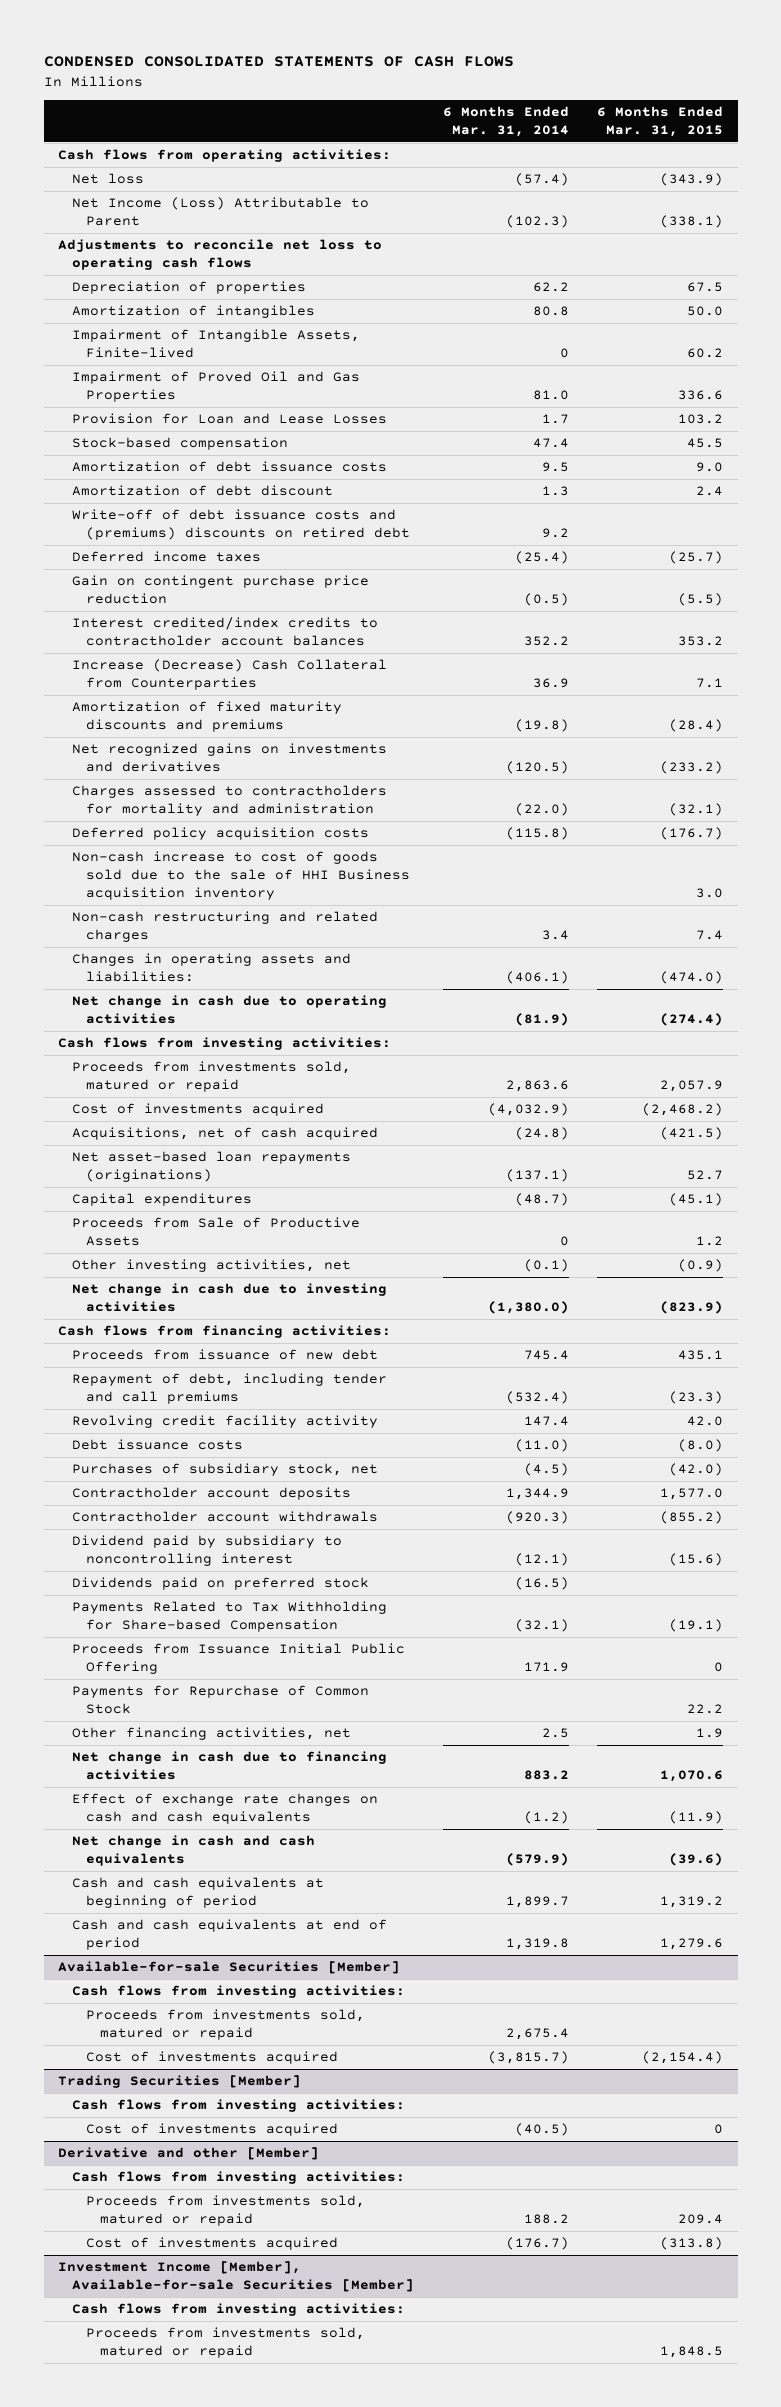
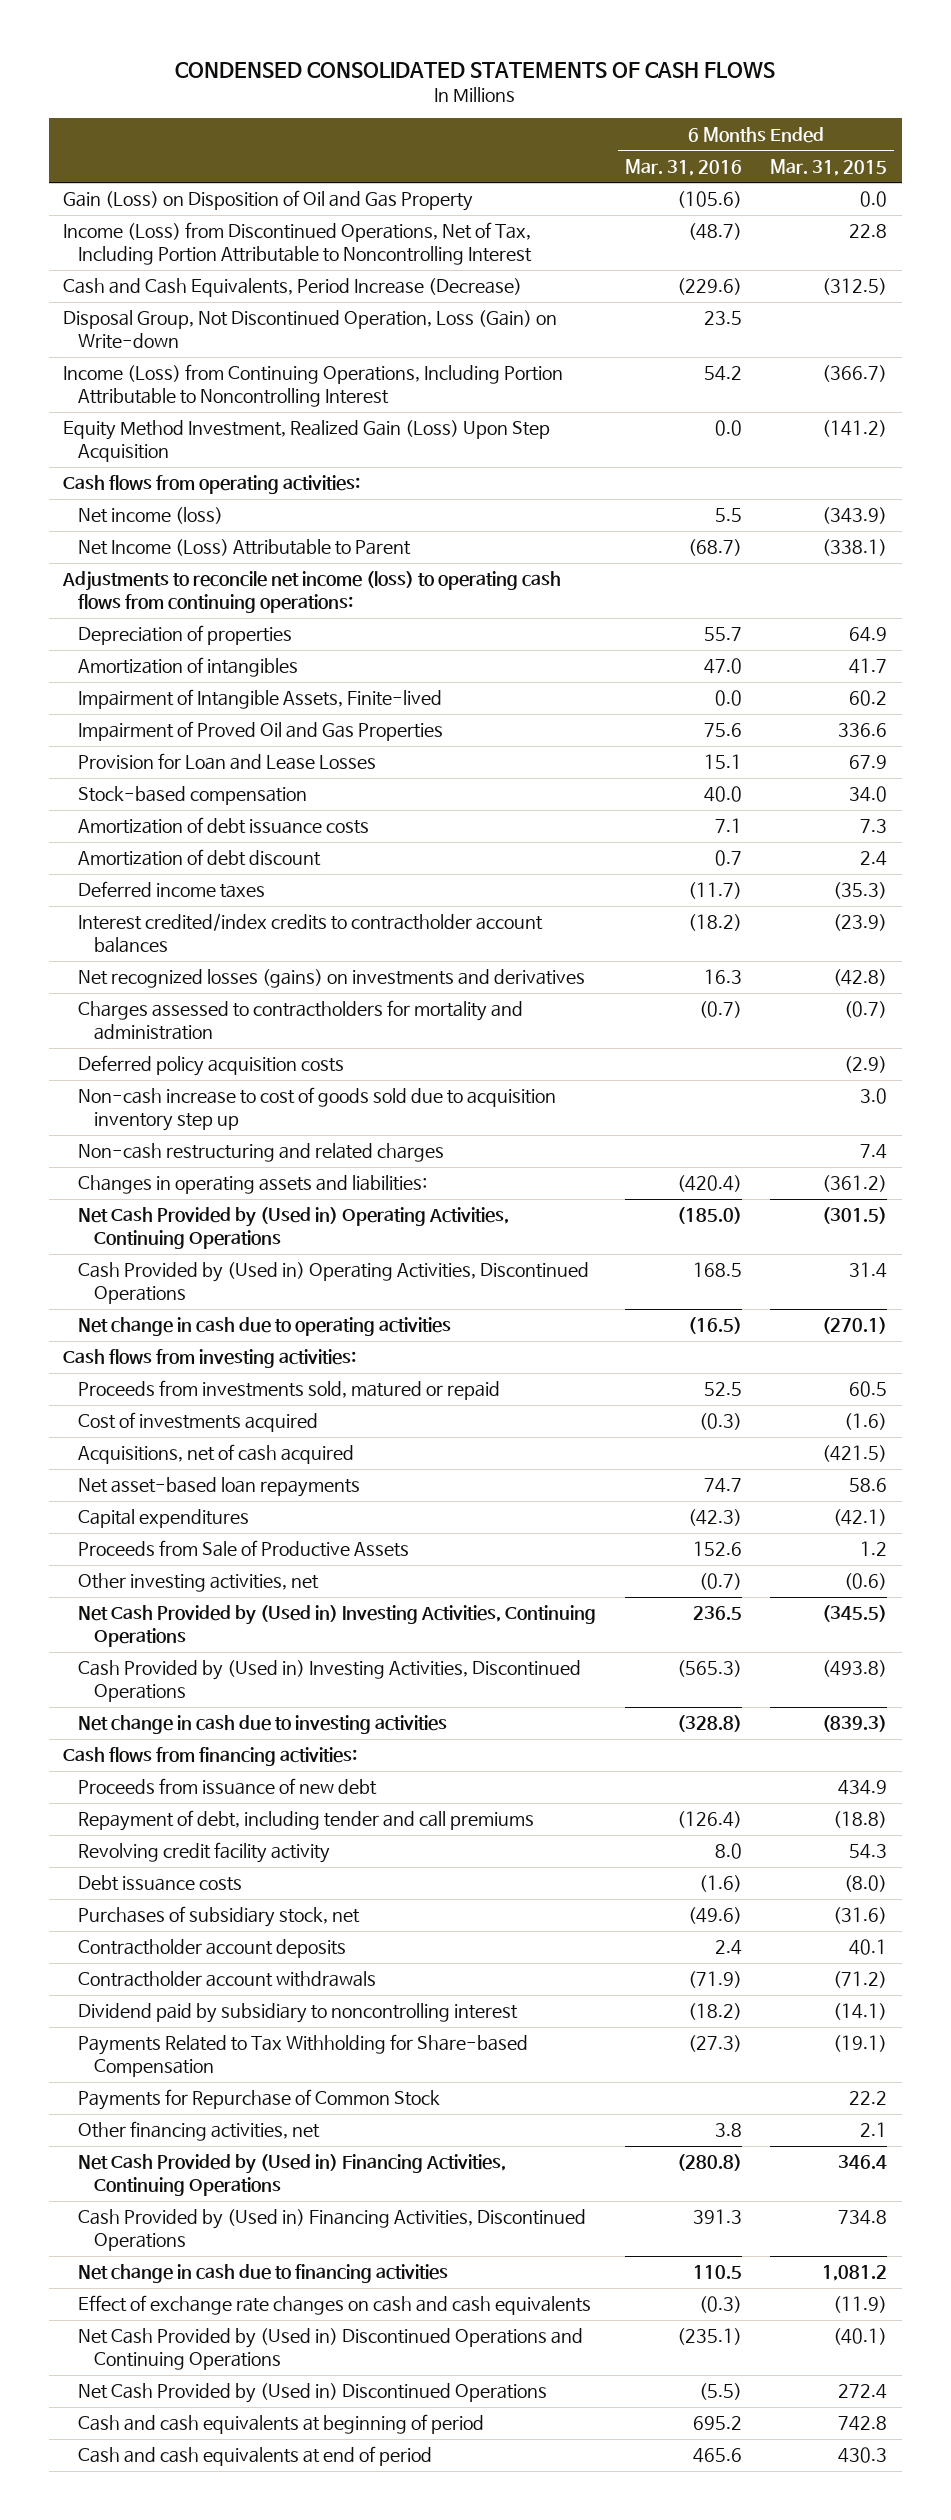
- | 6 Months Ended Mar. 31, 2014 | 6 Months Ended Mar. 31, 2015
+ | 6 Months Ended Mar. 31, 2016 | 6 Months Ended Mar. 31, 2015
+ Gain (Loss) on Disposition of Oil and Gas Property | (105.6) | 0.0
+ Income (Loss) from Discontinued Operations, Net of Tax, Including Portion Attributable to Noncontrolling Interest | (48.7) | 22.8
+ Cash and Cash Equivalents, Period Increase (Decrease) | (229.6) | (312.5)
+ Disposal Group, Not Discontinued Operation, Loss (Gain) on Write-down | 23.5 |
+ Income (Loss) from Continuing Operations, Including Portion Attributable to Noncontrolling Interest | 54.2 | (366.7)
+ Equity Method Investment, Realized Gain (Loss) Upon Step Acquisition | 0.0 | (141.2)
- Net loss | (57.4) | (343.9)
+ Net income (loss) | 5.5 | (343.9)
- Adjustments to reconcile net loss to operating cash flows
- Depreciation of properties | 62.2 | 67.5
- Amortization of intangibles | 80.8 | 50.0
+ Adjustments to reconcile net income (loss) to operating cash flows from continuing operations:
+ Depreciation of properties | 55.7 | 64.9
+ Amortization of intangibles | 47.0 | 41.7
- Provision for Loan and Lease Losses | 1.7 | 103.2
- Stock-based compensation | 47.4 | 45.5
- Amortization of debt issuance costs | 9.5 | 9.0
+ Provision for Loan and Lease Losses | 15.1 | 67.9
+ Stock-based compensation | 40.0 | 34.0
+ Amortization of debt issuance costs | 7.1 | 7.3
- Write-off of debt issuance costs and (premiums) discounts on retired debt | 9.2 |
- Deferred income taxes | (25.4) | (25.7)
- Gain on contingent purchase price reduction | (0.5) | (5.5)
- Interest credited/index credits to contractholder account balances | 352.2 | 353.2
- Increase (Decrease) Cash Collateral from Counterparties | 36.9 | 7.1
- Amortization of fixed maturity discounts and premiums | (19.8) | (28.4)
- Net recognized gains on investments and derivatives | (120.5) | (233.2)
- Charges assessed to contractholders for mortality and administration | (22.0) | (32.1)
- Deferred policy acquisition costs | (115.8) | (176.7)
- Non-cash increase to cost of goods sold due to the sale of HHI Business acquisition inventory | | 3.0
+ Deferred income taxes | (11.7) | (35.3)
+ Interest credited/index credits to contractholder account balances | (18.2) | (23.9)
+ Net recognized losses (gains) on investments and derivatives | 16.3 | (42.8)
+ Charges assessed to contractholders for mortality and administration | (0.7) | (0.7)
+ Deferred policy acquisition costs | | (2.9)
+ Non-cash increase to cost of goods sold due to acquisition inventory step up | | 3.0
- Changes in operating assets and liabilities: | (406.1) | (474.0)
- Net change in cash due to operating activities | (81.9) | (274.4)
+ Changes in operating assets and liabilities: | (420.4) | (361.2)
+ Net Cash Provided by (Used in) Operating Activities, Continuing Operations | (185.0) | (301.5)
+ Cash Provided by (Used in) Operating Activities, Discontinued Operations | 168.5 | 31.4
+ Net change in cash due to operating activities | (16.5) | (270.1)
- Proceeds from investments sold, matured or repaid | 2,863.6 | 2,057.9
- Cost of investments acquired | (4,032.9) | (2,468.2)
+ Proceeds from investments sold, matured or repaid | 52.5 | 60.5
+ Cost of investments acquired | (0.3) | (1.6)
- Net asset-based loan repayments (originations) | (137.1) | 52.7
- Capital expenditures | (48.7) | (45.1)
+ Net asset-based loan repayments | 74.7 | 58.6
+ Capital expenditures | (42.3) | (42.1)
- Other investing activities, net | (0.1) | (0.9)
- Net change in cash due to investing activities | (1,380.0) | (823.9)
+ Other investing activities, net | (0.7) | (0.6)
+ Net Cash Provided by (Used in) Investing Activities, Continuing Operations | 236.5 | (345.5)
+ Cash Provided by (Used in) Investing Activities, Discontinued Operations | (565.3) | (493.8)
+ Net change in cash due to investing activities | (328.8) | (839.3)
- Proceeds from issuance of new debt | 745.4 | 435.1
- Repayment of debt, including tender and call premiums | (532.4) | (23.3)
- Revolving credit facility activity | 147.4 | 42.0
+ Proceeds from issuance of new debt | | 434.9
+ Repayment of debt, including tender and call premiums | (126.4) | (18.8)
+ Revolving credit facility activity | 8.0 | 54.3
- Purchases of subsidiary stock, net | (4.5) | (42.0)
- Contractholder account deposits | 1,344.9 | 1,577.0
- Contractholder account withdrawals | (920.3) | (855.2)
- Dividend paid by subsidiary to noncontrolling interest | (12.1) | (15.6)
- Dividends paid on preferred stock | (16.5) |
+ Purchases of subsidiary stock, net | (49.6) | (31.6)
+ Contractholder account deposits | 2.4 | 40.1
+ Contractholder account withdrawals | (71.9) | (71.2)
+ Dividend paid by subsidiary to noncontrolling interest | (18.2) | (14.1)
- Proceeds from Issuance Initial Public Offering | 171.9 | 0
- Other financing activities, net | 2.5 | 1.9
- Net change in cash due to financing activities | 883.2 | 1,070.6
+ Other financing activities, net | 3.8 | 2.1
+ Net Cash Provided by (Used in) Financing Activities, Continuing Operations | (280.8) | 346.4
+ Cash Provided by (Used in) Financing Activities, Discontinued Operations | 391.3 | 734.8
+ Net change in cash due to financing activities | 110.5 | 1,081.2
- Net change in cash and cash equivalents | (579.9) | (39.6)
- Cash and cash equivalents at beginning of period | 1,899.7 | 1,319.2
- Cash and cash equivalents at end of period | 1,319.8 | 1,279.6
- Available-for-sale Securities [Member]
- Cash flows from investing activities:
- Proceeds from investments sold, matured or repaid | 2,675.4 |
- Cost of investments acquired | (3,815.7) | (2,154.4)
- Trading Securities [Member]
- Cash flows from investing activities:
- Cost of investments acquired | (40.5) | 0
- Derivative and other [Member]
- Cash flows from investing activities:
- Proceeds from investments sold, matured or repaid | 188.2 | 209.4
- Cost of investments acquired | (176.7) | (313.8)
- Investment Income [Member], Available-for-sale Securities [Member]
- Cash flows from investing activities:
- Proceeds from investments sold, matured or repaid | | 1,848.5
+ Net Cash Provided by (Used in) Discontinued Operations and Continuing Operations | (235.1) | (40.1)
+ Net Cash Provided by (Used in) Discontinued Operations | (5.5) | 272.4
+ Cash and cash equivalents at beginning of period | 695.2 | 742.8
+ Cash and cash equivalents at end of period | 465.6 | 430.3

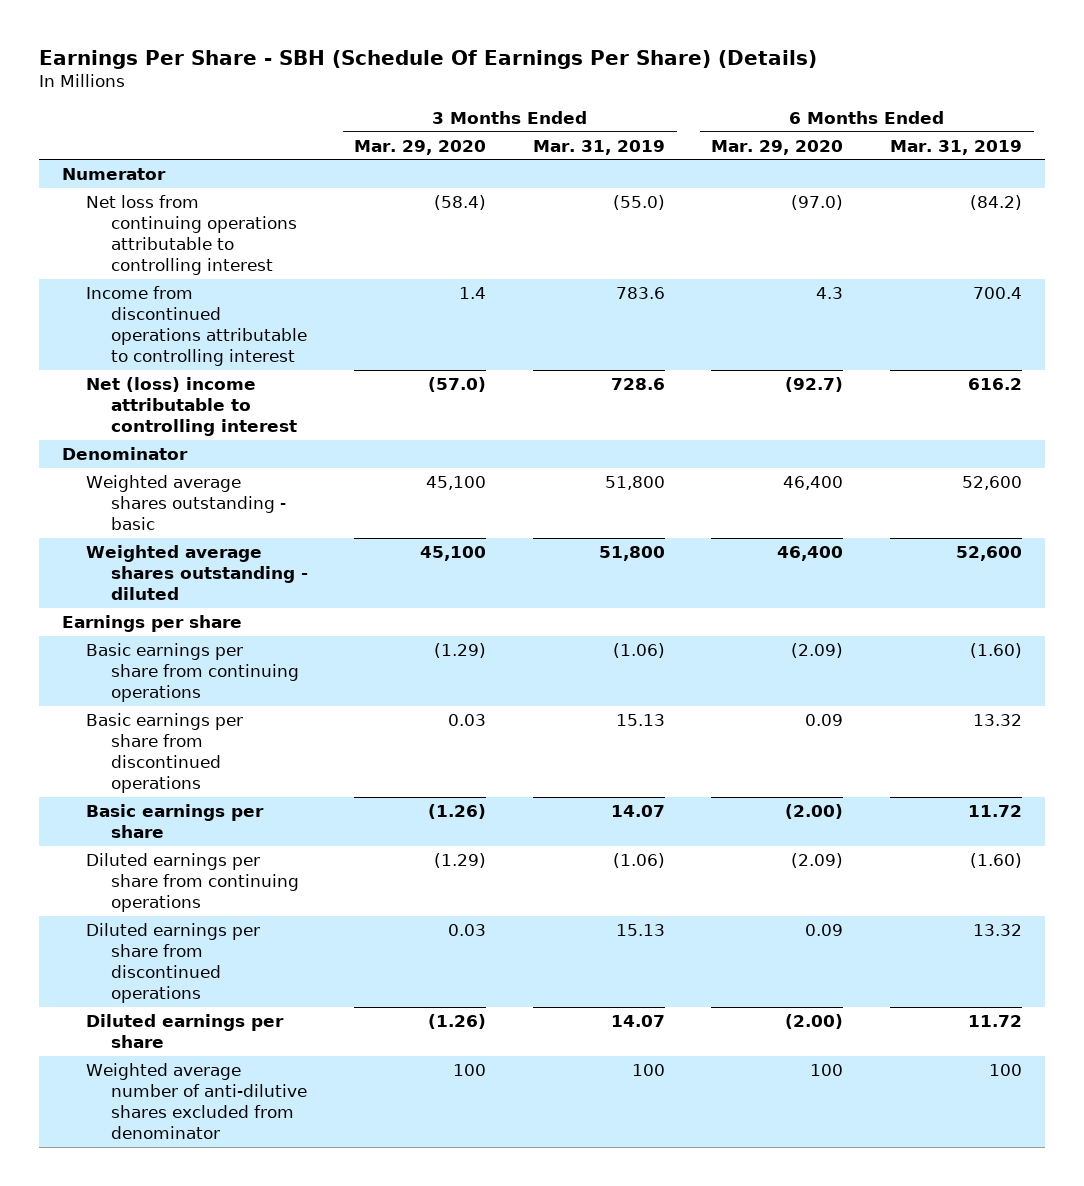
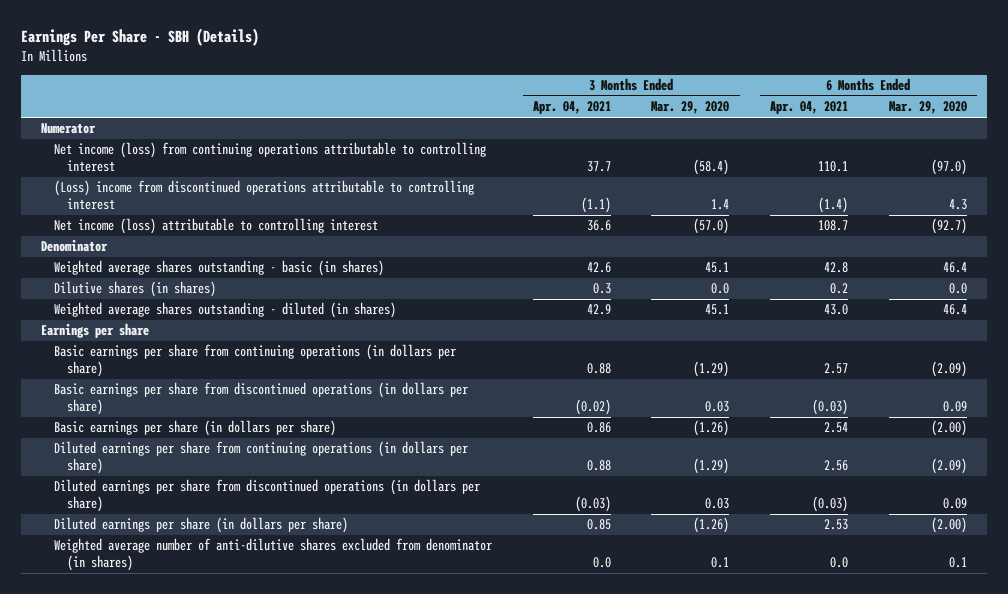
- Earnings Per Share - SBH (Schedule Of Earnings Per Share) (Details)
+ Earnings Per Share - SBH (Details)
- | 3 Months Ended Mar. 29, 2020 | 3 Months Ended Mar. 31, 2019 | 6 Months Ended Mar. 29, 2020 | 6 Months Ended Mar. 31, 2019
+ | 3 Months Ended Apr. 04, 2021 | 3 Months Ended Mar. 29, 2020 | 6 Months Ended Apr. 04, 2021 | 6 Months Ended Mar. 29, 2020
- Net loss from continuing operations attributable to controlling interest | (58.4) | (55.0) | (97.0) | (84.2)
- Income from discontinued operations attributable to controlling interest | 1.4 | 783.6 | 4.3 | 700.4
- Net (loss) income attributable to controlling interest | (57.0) | 728.6 | (92.7) | 616.2
+ Net income (loss) from continuing operations attributable to controlling interest | 37.7 | (58.4) | 110.1 | (97.0)
+ (Loss) income from discontinued operations attributable to controlling interest | (1.1) | 1.4 | (1.4) | 4.3
+ Net income (loss) attributable to controlling interest | 36.6 | (57.0) | 108.7 | (92.7)
- Weighted average shares outstanding - basic | 45,100 | 51,800 | 46,400 | 52,600
- Weighted average shares outstanding - diluted | 45,100 | 51,800 | 46,400 | 52,600
+ Weighted average shares outstanding - basic (in shares) | 42.6 | 45.1 | 42.8 | 46.4
+ Dilutive shares (in shares) | 0.3 | 0.0 | 0.2 | 0.0
+ Weighted average shares outstanding - diluted (in shares) | 42.9 | 45.1 | 43.0 | 46.4
- Basic earnings per share from continuing operations | (1.29) | (1.06) | (2.09) | (1.60)
- Basic earnings per share from discontinued operations | 0.03 | 15.13 | 0.09 | 13.32
- Basic earnings per share | (1.26) | 14.07 | (2.00) | 11.72
- Diluted earnings per share from continuing operations | (1.29) | (1.06) | (2.09) | (1.60)
- Diluted earnings per share from discontinued operations | 0.03 | 15.13 | 0.09 | 13.32
- Diluted earnings per share | (1.26) | 14.07 | (2.00) | 11.72
- Weighted average number of anti-dilutive shares excluded from denominator | 100 | 100 | 100 | 100
+ Basic earnings per share from continuing operations (in dollars per share) | 0.88 | (1.29) | 2.57 | (2.09)
+ Basic earnings per share from discontinued operations (in dollars per share) | (0.02) | 0.03 | (0.03) | 0.09
+ Basic earnings per share (in dollars per share) | 0.86 | (1.26) | 2.54 | (2.00)
+ Diluted earnings per share from continuing operations (in dollars per share) | 0.88 | (1.29) | 2.56 | (2.09)
+ Diluted earnings per share from discontinued operations (in dollars per share) | (0.03) | 0.03 | (0.03) | 0.09
+ Diluted earnings per share (in dollars per share) | 0.85 | (1.26) | 2.53 | (2.00)
+ Weighted average number of anti-dilutive shares excluded from denominator (in shares) | 0.0 | 0.1 | 0.0 | 0.1

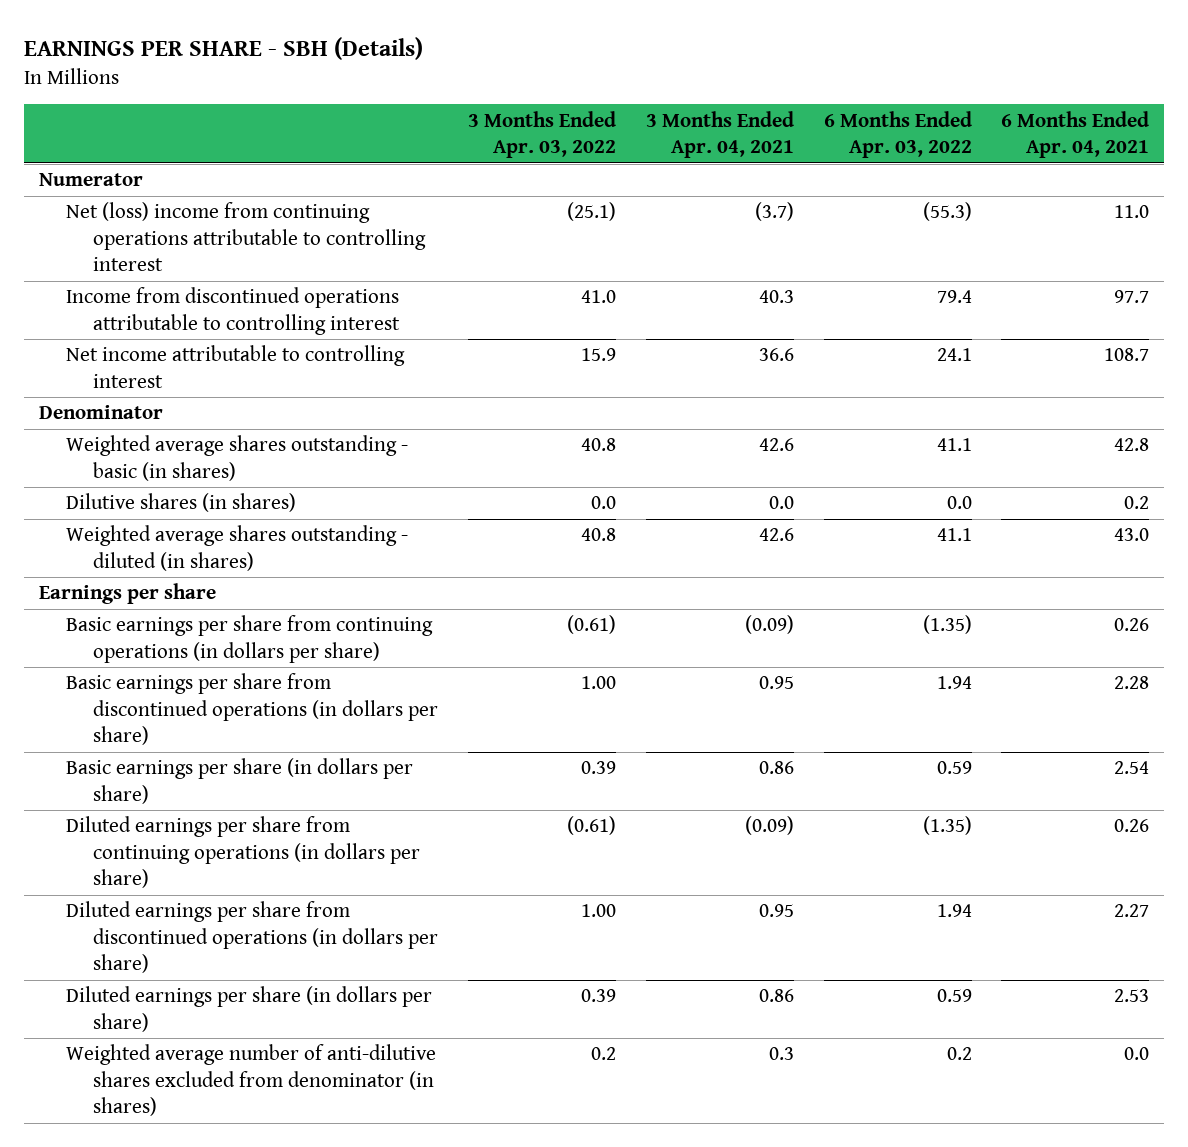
- Earnings Per Share - SBH (Details)
+ EARNINGS PER SHARE - SBH (Details)
- | 3 Months Ended Apr. 04, 2021 | 3 Months Ended Mar. 29, 2020 | 6 Months Ended Apr. 04, 2021 | 6 Months Ended Mar. 29, 2020
+ | 3 Months Ended Apr. 03, 2022 | 3 Months Ended Apr. 04, 2021 | 6 Months Ended Apr. 03, 2022 | 6 Months Ended Apr. 04, 2021
- Net income (loss) from continuing operations attributable to controlling interest | 37.7 | (58.4) | 110.1 | (97.0)
- (Loss) income from discontinued operations attributable to controlling interest | (1.1) | 1.4 | (1.4) | 4.3
- Net income (loss) attributable to controlling interest | 36.6 | (57.0) | 108.7 | (92.7)
+ Net (loss) income from continuing operations attributable to controlling interest | (25.1) | (3.7) | (55.3) | 11.0
+ Income from discontinued operations attributable to controlling interest | 41.0 | 40.3 | 79.4 | 97.7
+ Net income attributable to controlling interest | 15.9 | 36.6 | 24.1 | 108.7
- Dilutive shares (in shares) | 0.3 | 0.0 | 0.2 | 0.0
- Weighted average shares outstanding - diluted (in shares) | 42.9 | 45.1 | 43.0 | 46.4
+ Dilutive shares (in shares) | 0.0 | 0.0 | 0.0 | 0.2
+ Weighted average shares outstanding - diluted (in shares) | 40.8 | 42.6 | 41.1 | 43.0
- Basic earnings per share from continuing operations (in dollars per share) | 0.88 | (1.29) | 2.57 | (2.09)
- Basic earnings per share from discontinued operations (in dollars per share) | (0.02) | 0.03 | (0.03) | 0.09
+ Basic earnings per share from continuing operations (in dollars per share) | (0.61) | (0.09) | (1.35) | 0.26
+ Basic earnings per share from discontinued operations (in dollars per share) | 1.00 | 0.95 | 1.94 | 2.28
- Diluted earnings per share from continuing operations (in dollars per share) | 0.88 | (1.29) | 2.56 | (2.09)
- Diluted earnings per share from discontinued operations (in dollars per share) | (0.03) | 0.03 | (0.03) | 0.09
- Diluted earnings per share (in dollars per share) | 0.85 | (1.26) | 2.53 | (2.00)
- Weighted average number of anti-dilutive shares excluded from denominator (in shares) | 0.0 | 0.1 | 0.0 | 0.1
+ Diluted earnings per share from continuing operations (in dollars per share) | (0.61) | (0.09) | (1.35) | 0.26
+ Diluted earnings per share from discontinued operations (in dollars per share) | 1.00 | 0.95 | 1.94 | 2.27
+ Diluted earnings per share (in dollars per share) | 0.39 | 0.86 | 0.59 | 2.53
+ Weighted average number of anti-dilutive shares excluded from denominator (in shares) | 0.2 | 0.3 | 0.2 | 0.0

